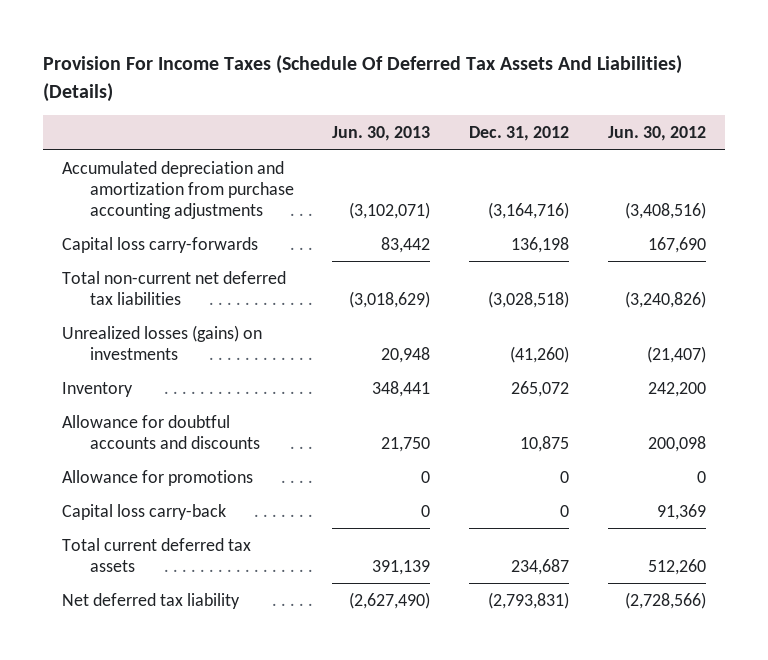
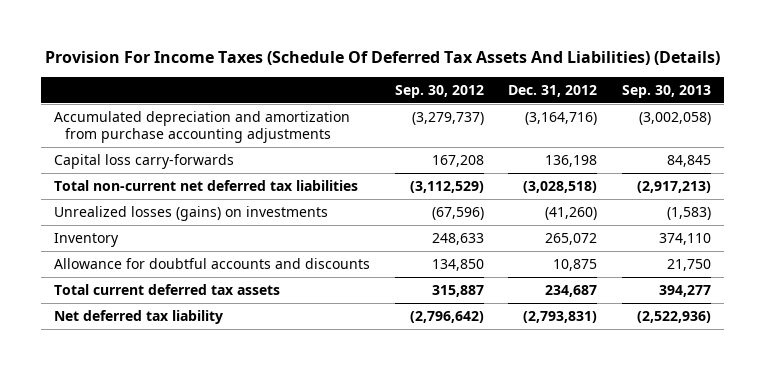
- | Jun. 30, 2013 | Dec. 31, 2012 | Jun. 30, 2012
+ | Sep. 30, 2012 | Dec. 31, 2012 | Sep. 30, 2013
- Allowance for promotions | 0 | 0 | 0
- Capital loss carry-back | 0 | 0 | 91,369

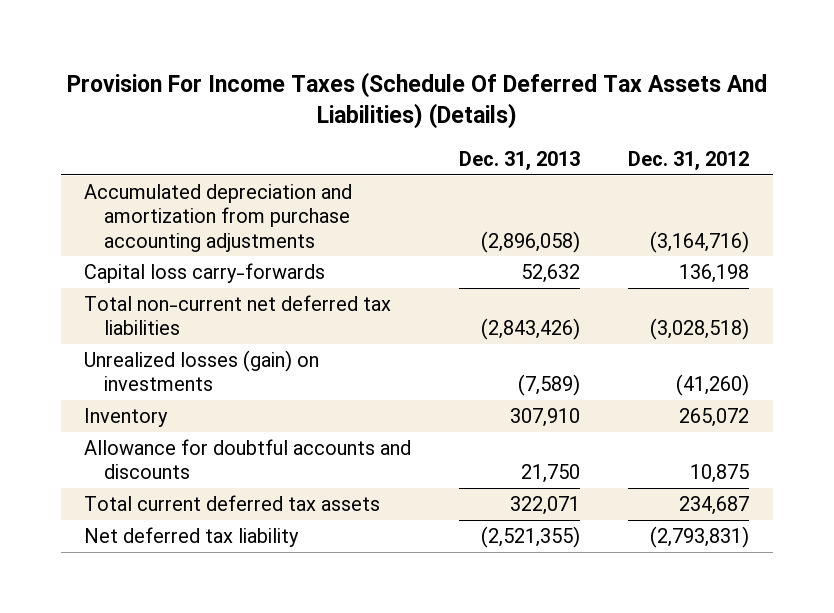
- | Sep. 30, 2012 | Dec. 31, 2012 | Sep. 30, 2013
+ | Dec. 31, 2013 | Dec. 31, 2012
- Unrealized losses (gains) on investments | (67,596) | (41,260) | (1,583)
+ Unrealized losses (gain) on investments | (7,589) | (41,260)

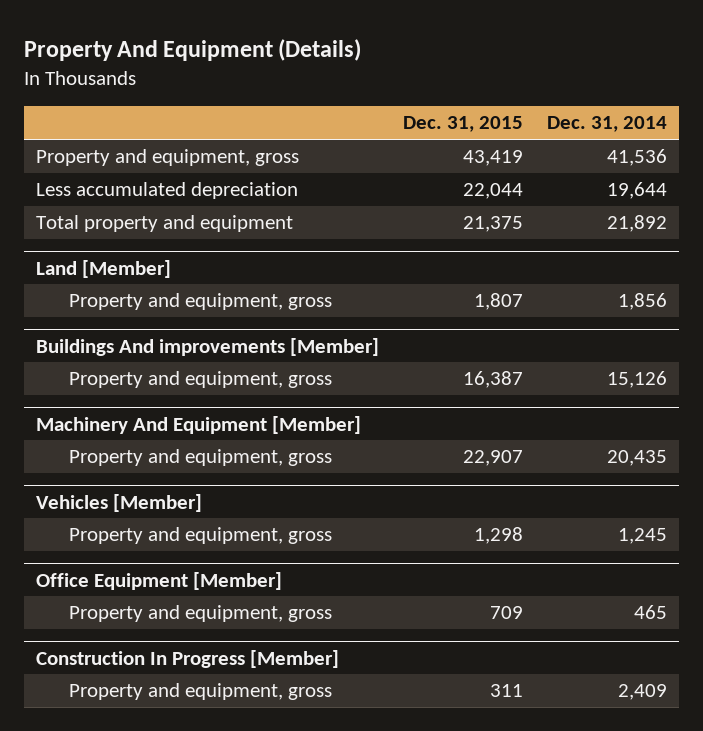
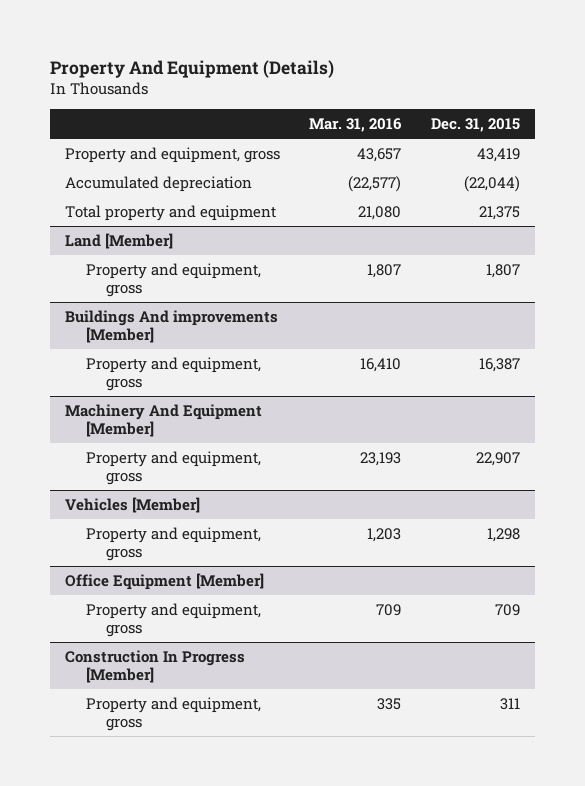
- | Dec. 31, 2015 | Dec. 31, 2014
+ | Mar. 31, 2016 | Dec. 31, 2015
- Less accumulated depreciation | 22,044 | 19,644
+ Accumulated depreciation | (22,577) | (22,044)

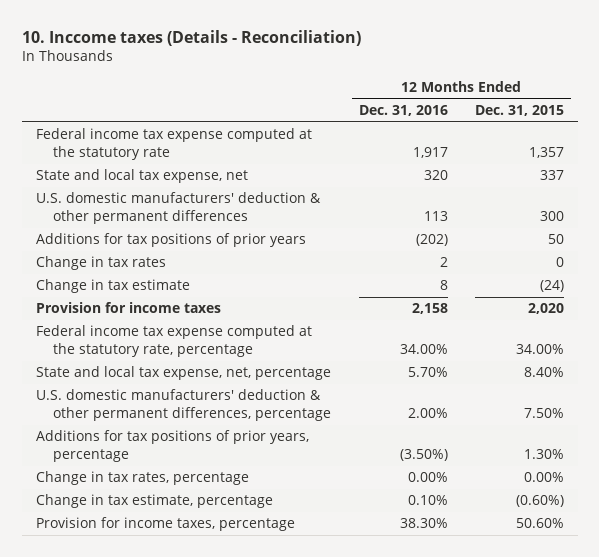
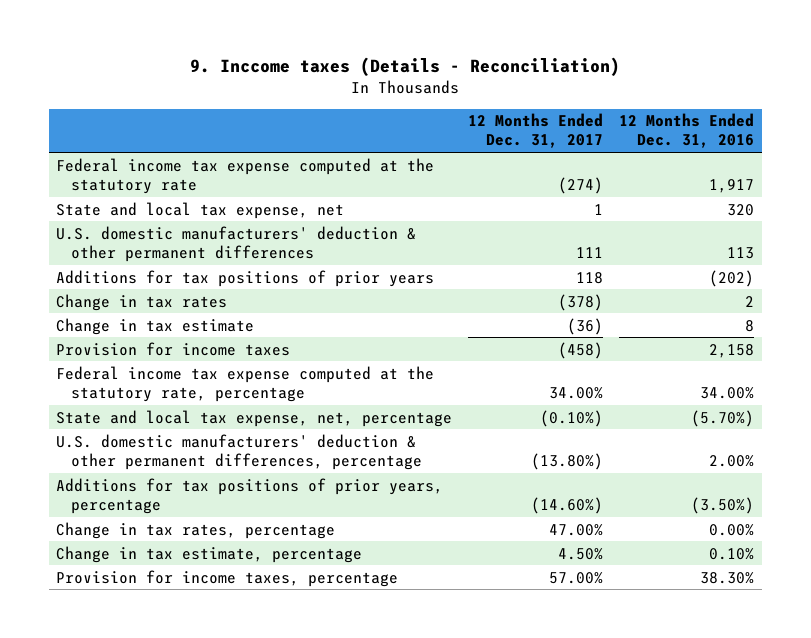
- 10. Inccome taxes (Details - Reconciliation)
+ 9. Inccome taxes (Details - Reconciliation)
- | 12 Months Ended Dec. 31, 2016 | 12 Months Ended Dec. 31, 2015
+ | 12 Months Ended Dec. 31, 2017 | 12 Months Ended Dec. 31, 2016
- State and local tax expense, net, percentage | 5.70% | 8.40%
+ State and local tax expense, net, percentage | (0.10%) | (5.70%)

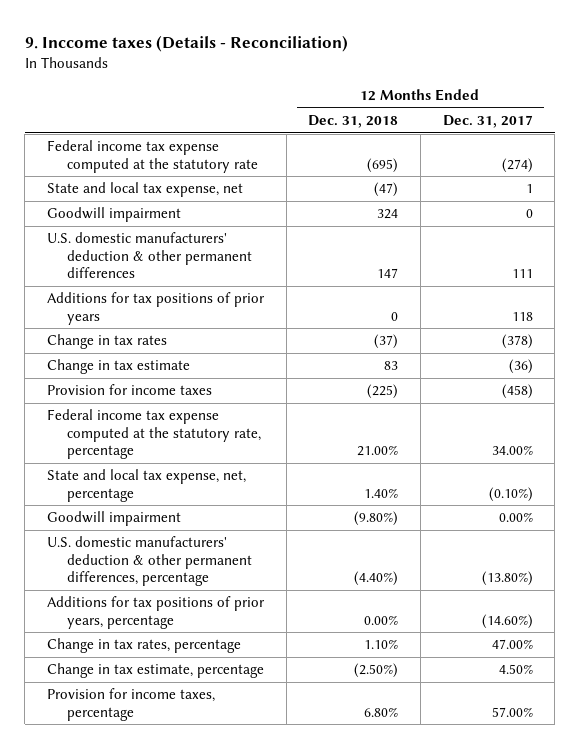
- | 12 Months Ended Dec. 31, 2017 | 12 Months Ended Dec. 31, 2016
+ | 12 Months Ended Dec. 31, 2018 | 12 Months Ended Dec. 31, 2017
+ Goodwill impairment | 324 | 0
+ Goodwill impairment | (9.80%) | 0.00%

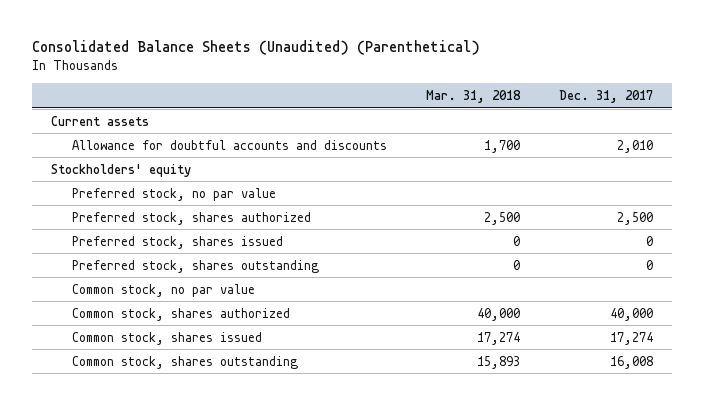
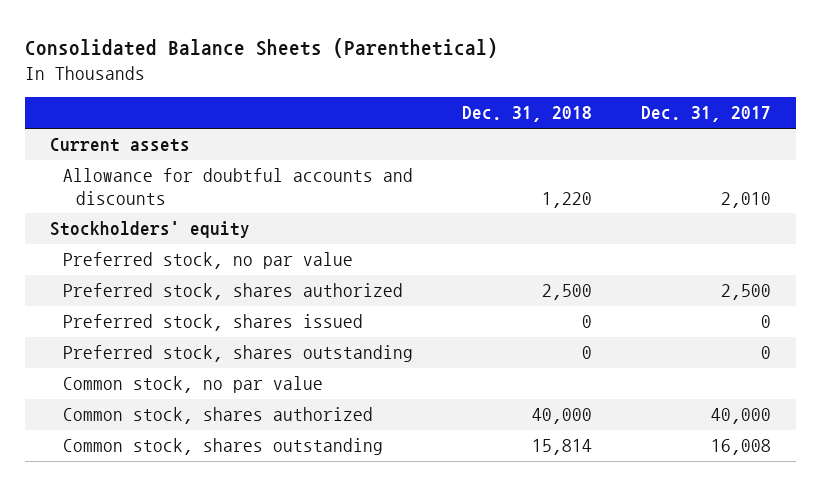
- Consolidated Balance Sheets (Unaudited) (Parenthetical)
+ Consolidated Balance Sheets (Parenthetical)
- | Mar. 31, 2018 | Dec. 31, 2017
+ | Dec. 31, 2018 | Dec. 31, 2017
- Common stock, shares issued | 17,274 | 17,274

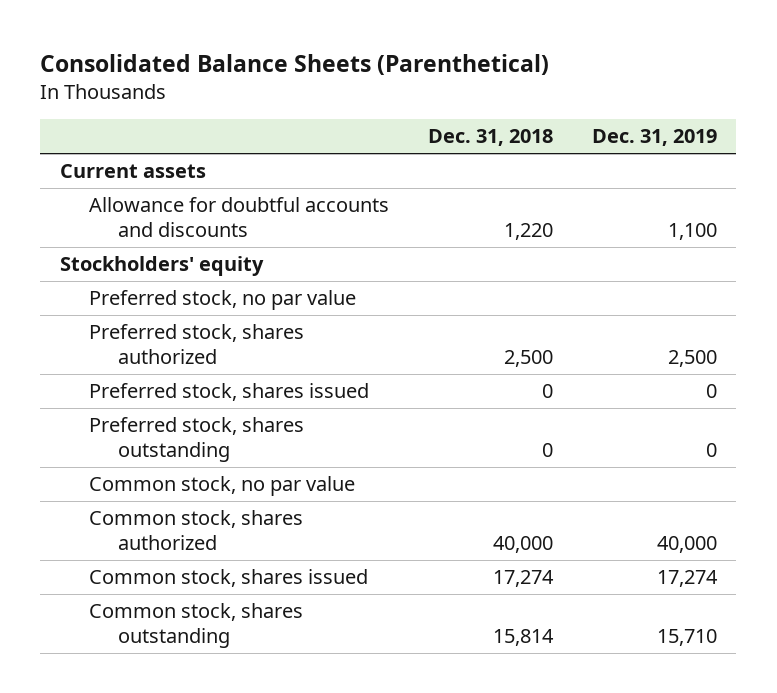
- | Dec. 31, 2018 | Dec. 31, 2017
+ | Dec. 31, 2018 | Dec. 31, 2019
+ Common stock, shares issued | 17,274 | 17,274

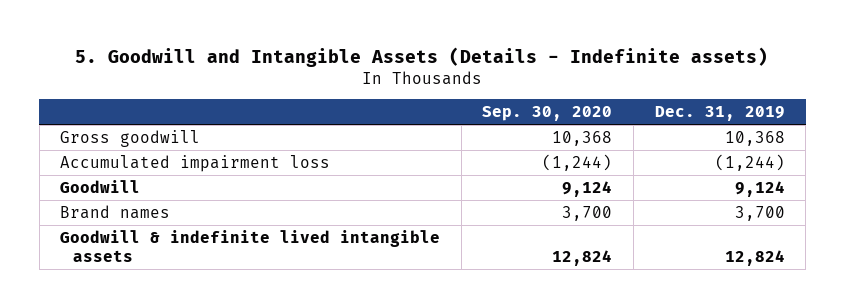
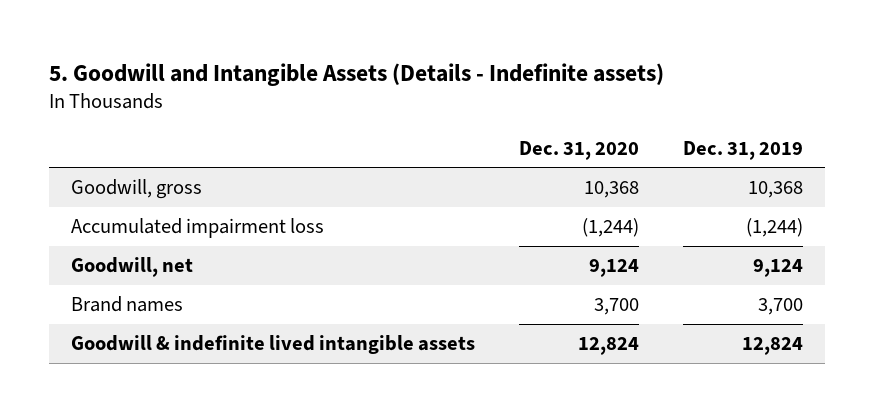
- | Sep. 30, 2020 | Dec. 31, 2019
+ | Dec. 31, 2020 | Dec. 31, 2019
- Gross goodwill | 10,368 | 10,368
+ Goodwill, gross | 10,368 | 10,368
- Goodwill | 9,124 | 9,124
+ Goodwill, net | 9,124 | 9,124

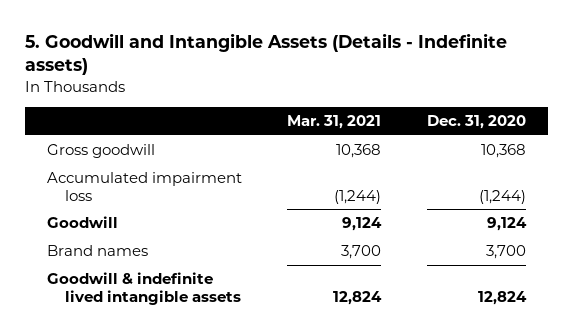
- | Dec. 31, 2020 | Dec. 31, 2019
+ | Mar. 31, 2021 | Dec. 31, 2020
- Goodwill, gross | 10,368 | 10,368
+ Gross goodwill | 10,368 | 10,368
- Goodwill, net | 9,124 | 9,124
+ Goodwill | 9,124 | 9,124

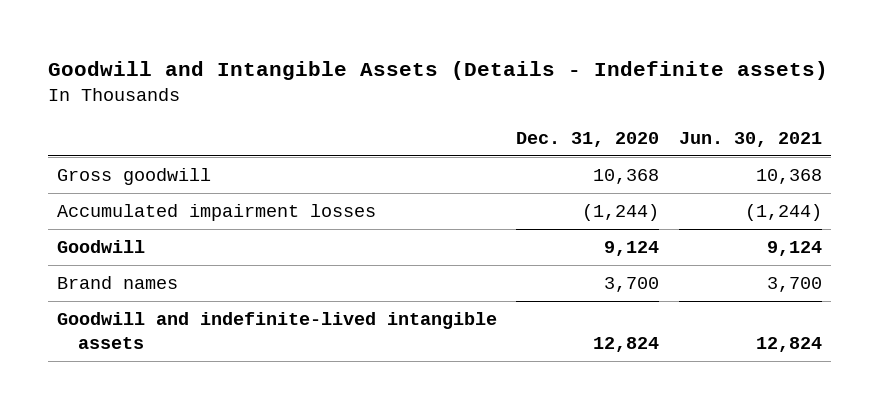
- 5. Goodwill and Intangible Assets (Details - Indefinite assets)
+ Goodwill and Intangible Assets (Details - Indefinite assets)
- | Mar. 31, 2021 | Dec. 31, 2020
+ | Dec. 31, 2020 | Jun. 30, 2021
- Accumulated impairment loss | (1,244) | (1,244)
+ Accumulated impairment losses | (1,244) | (1,244)
- Goodwill & indefinite lived intangible assets | 12,824 | 12,824
+ Goodwill and indefinite-lived intangible assets | 12,824 | 12,824

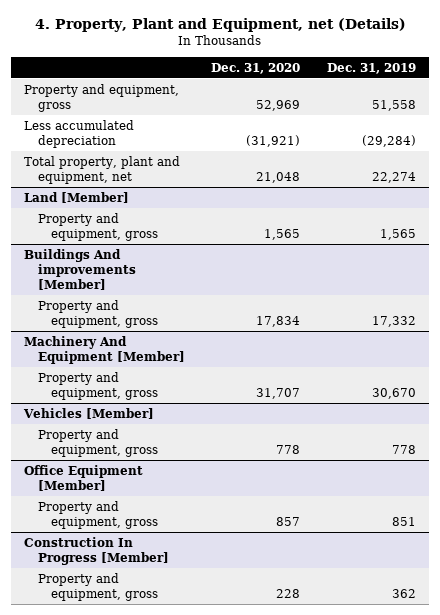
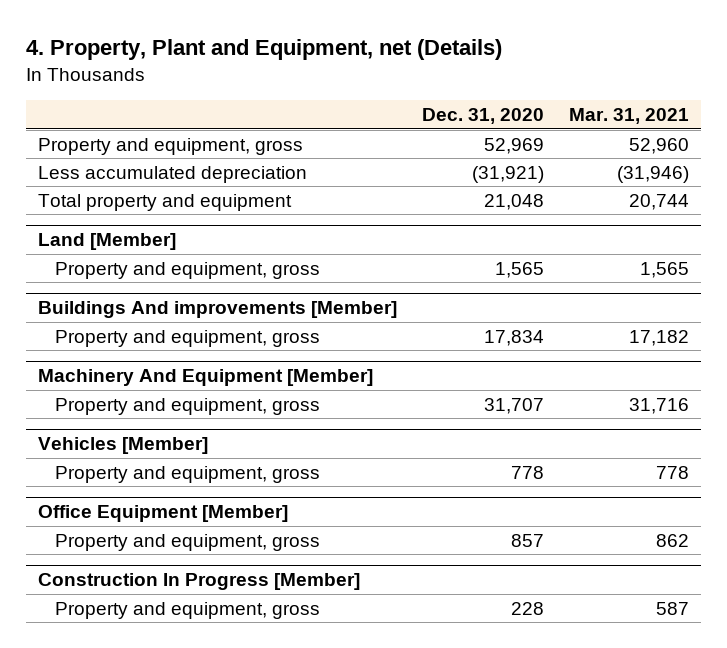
- | Dec. 31, 2020 | Dec. 31, 2019
+ | Dec. 31, 2020 | Mar. 31, 2021
- Total property, plant and equipment, net | 21,048 | 22,274
+ Total property and equipment | 21,048 | 20,744

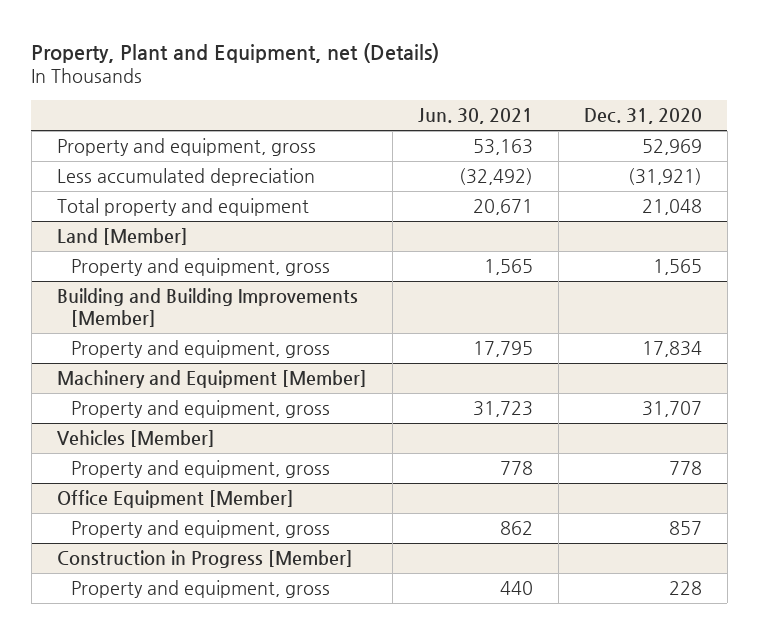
- 4. Property, Plant and Equipment, net (Details)
+ Property, Plant and Equipment, net (Details)
- | Dec. 31, 2020 | Mar. 31, 2021
+ | Jun. 30, 2021 | Dec. 31, 2020
- Buildings And improvements [Member]
+ Building and Building Improvements [Member]
- Machinery And Equipment [Member]
+ Machinery and Equipment [Member]
- Construction In Progress [Member]
+ Construction in Progress [Member]

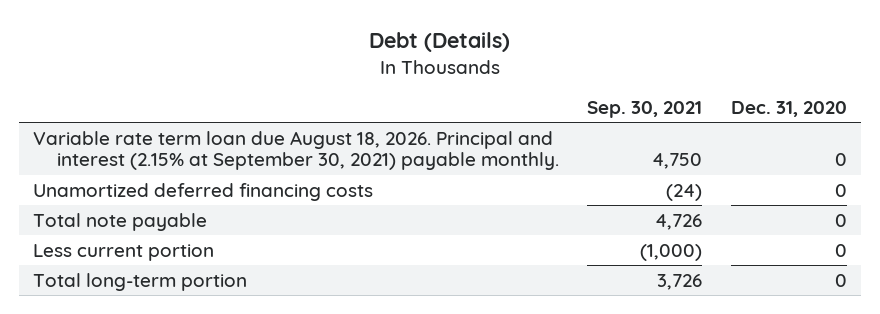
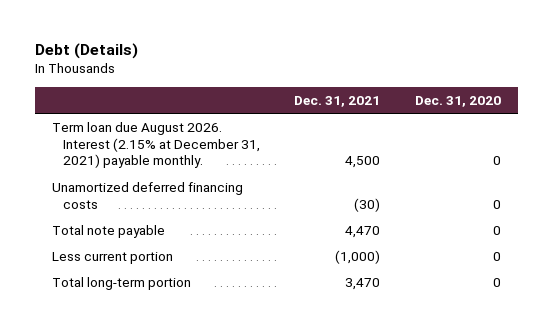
- | Sep. 30, 2021 | Dec. 31, 2020
+ | Dec. 31, 2021 | Dec. 31, 2020
- Variable rate term loan due August 18, 2026. Principal and interest (2.15% at September 30, 2021) payable monthly. | 4,750 | 0
+ Term loan due August 2026. Interest (2.15% at December 31, 2021) payable monthly. | 4,500 | 0

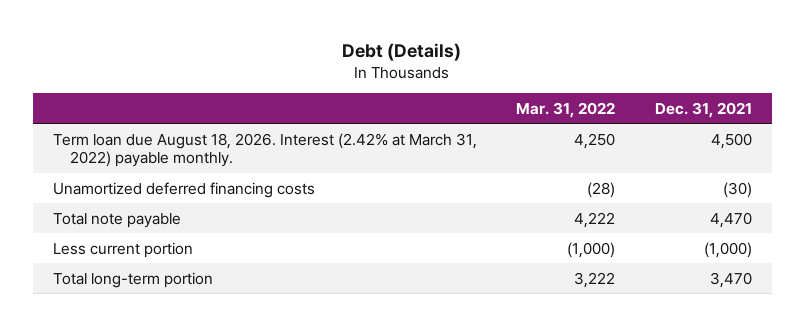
- | Dec. 31, 2021 | Dec. 31, 2020
+ | Mar. 31, 2022 | Dec. 31, 2021
- Term loan due August 2026. Interest (2.15% at December 31, 2021) payable monthly. | 4,500 | 0
+ Term loan due August 18, 2026. Interest (2.42% at March 31, 2022) payable monthly. | 4,250 | 4,500

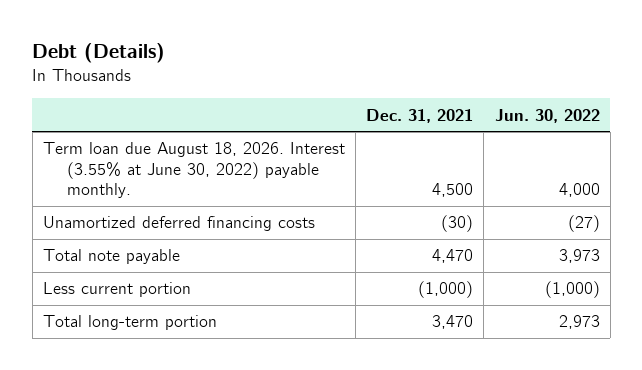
- | Mar. 31, 2022 | Dec. 31, 2021
+ | Dec. 31, 2021 | Jun. 30, 2022
- Term loan due August 18, 2026. Interest (2.42% at March 31, 2022) payable monthly. | 4,250 | 4,500
+ Term loan due August 18, 2026. Interest (3.55% at June 30, 2022) payable monthly. | 4,500 | 4,000

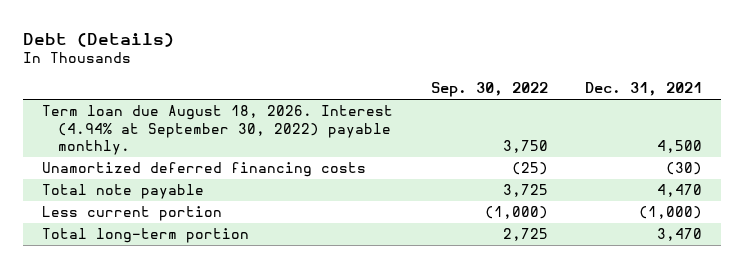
- | Dec. 31, 2021 | Jun. 30, 2022
+ | Sep. 30, 2022 | Dec. 31, 2021
- Term loan due August 18, 2026. Interest (3.55% at June 30, 2022) payable monthly. | 4,500 | 4,000
+ Term loan due August 18, 2026. Interest (4.94% at September 30, 2022) payable monthly. | 3,750 | 4,500

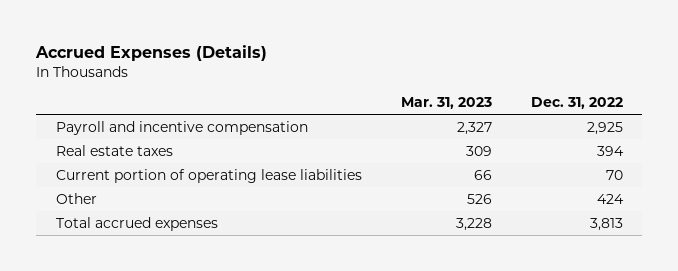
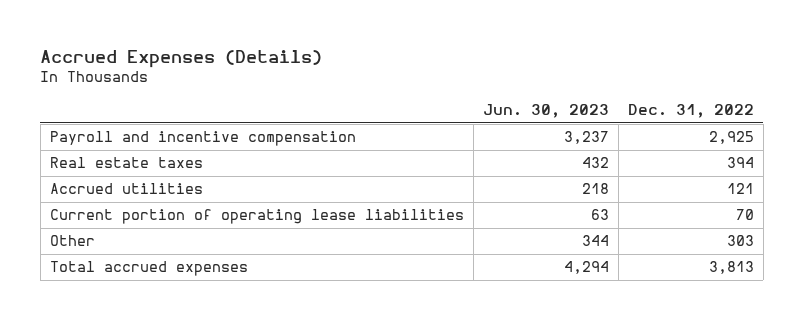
- | Mar. 31, 2023 | Dec. 31, 2022
+ | Jun. 30, 2023 | Dec. 31, 2022
+ Accrued utilities | 218 | 121
- Other | 526 | 424
+ Other | 344 | 303

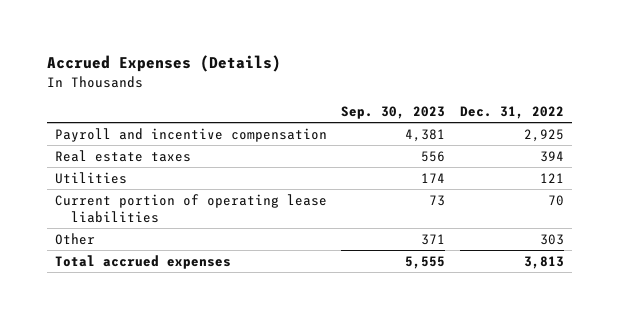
- | Jun. 30, 2023 | Dec. 31, 2022
+ | Sep. 30, 2023 | Dec. 31, 2022
- Accrued utilities | 218 | 121
+ Utilities | 174 | 121

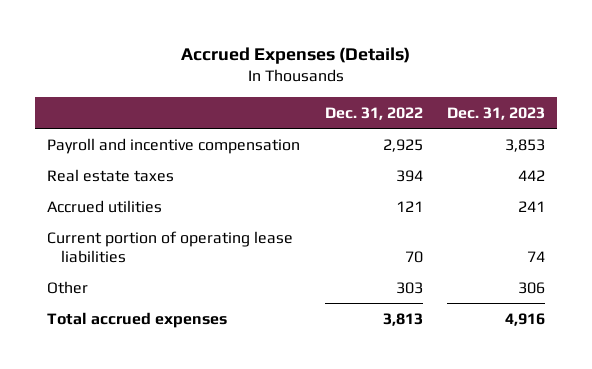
- | Sep. 30, 2023 | Dec. 31, 2022
+ | Dec. 31, 2022 | Dec. 31, 2023
- Utilities | 174 | 121
+ Accrued utilities | 121 | 241

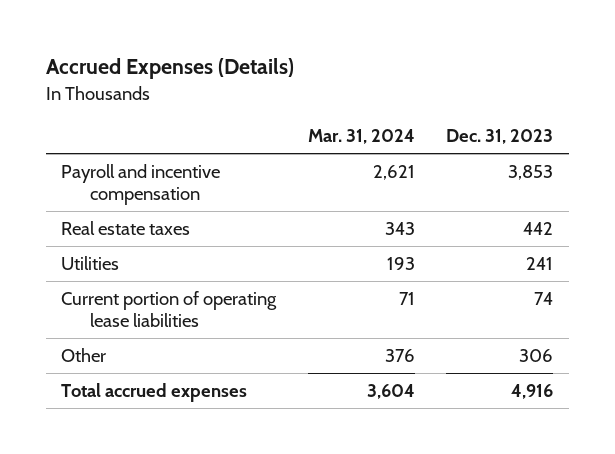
- | Dec. 31, 2022 | Dec. 31, 2023
+ | Mar. 31, 2024 | Dec. 31, 2023
- Accrued utilities | 121 | 241
+ Utilities | 193 | 241

